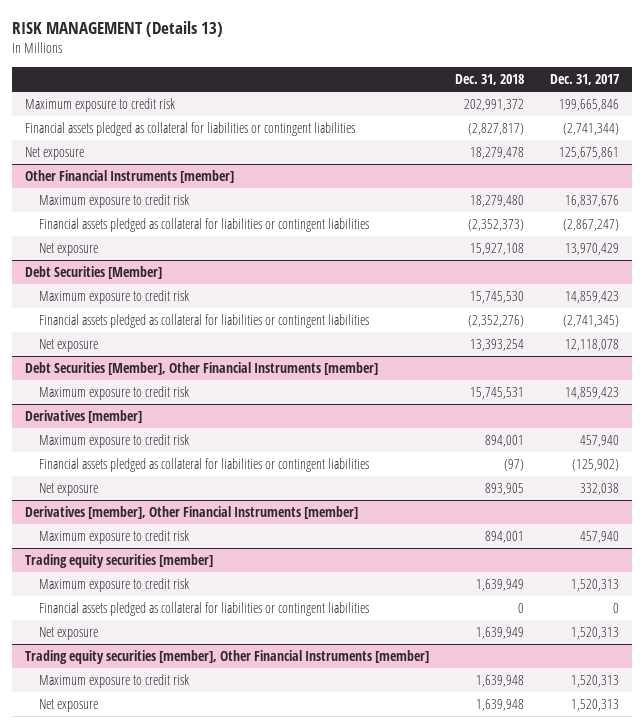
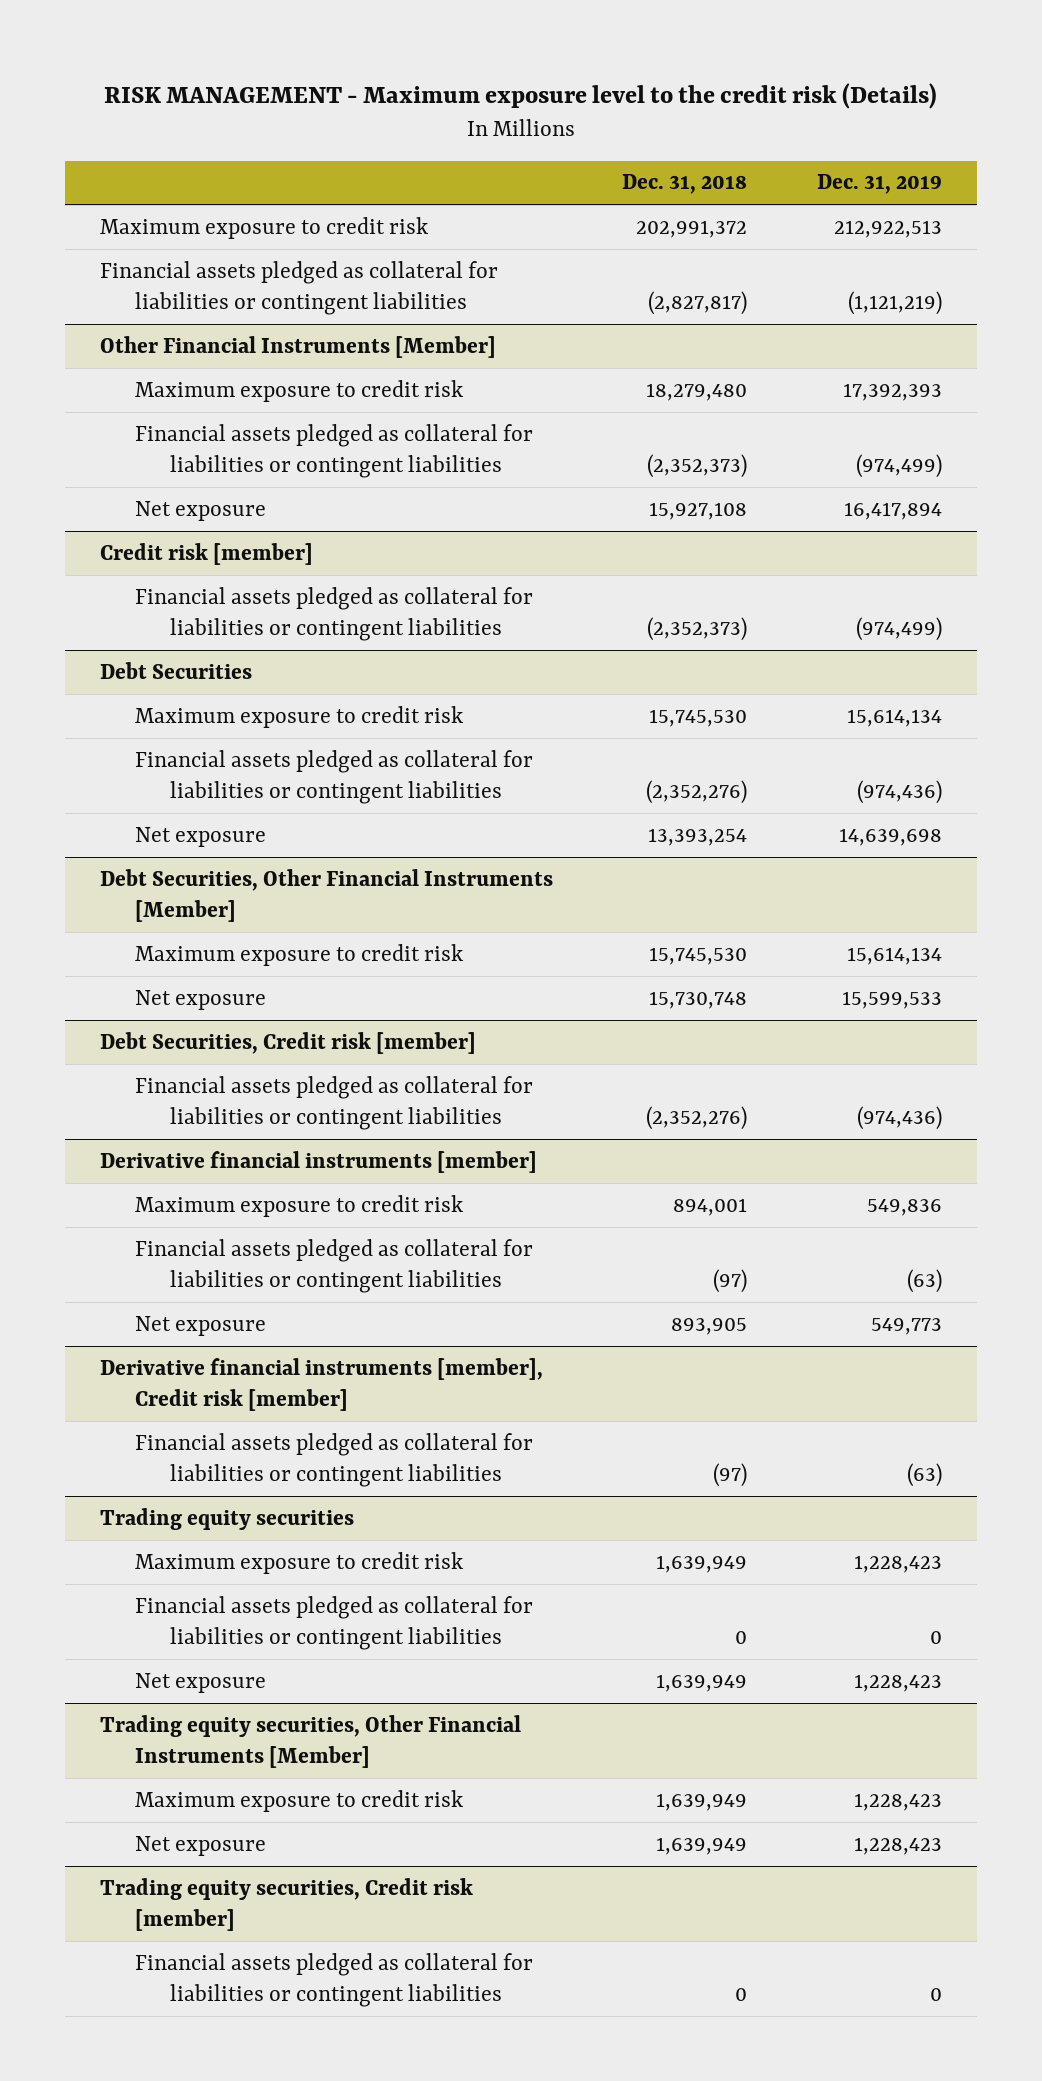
- RISK MANAGEMENT (Details 13)
+ RISK MANAGEMENT - Maximum exposure level to the credit risk (Details)
- | Dec. 31, 2018 | Dec. 31, 2017
+ | Dec. 31, 2018 | Dec. 31, 2019
- Net exposure | 18,279,478 | 125,675,861
- Other Financial Instruments [member]
+ Other Financial Instruments [Member]
- Debt Securities [Member]
+ Credit risk [member]
+ Financial assets pledged as collateral for liabilities or contingent liabilities | (2,352,373) | (974,499)
+ Debt Securities
- Debt Securities [Member], Other Financial Instruments [member]
- Maximum exposure to credit risk | 15,745,531 | 14,859,423
- Derivatives [member]
+ Debt Securities, Other Financial Instruments [Member]
+ Maximum exposure to credit risk | 15,745,530 | 15,614,134
+ Net exposure | 15,730,748 | 15,599,533
+ Debt Securities, Credit risk [member]
+ Financial assets pledged as collateral for liabilities or contingent liabilities | (2,352,276) | (974,436)
+ Derivative financial instruments [member]
- Derivatives [member], Other Financial Instruments [member]
- Maximum exposure to credit risk | 894,001 | 457,940
- Trading equity securities [member]
+ Derivative financial instruments [member], Credit risk [member]
+ Financial assets pledged as collateral for liabilities or contingent liabilities | (97) | (63)
+ Trading equity securities
- Trading equity securities [member], Other Financial Instruments [member]
- Maximum exposure to credit risk | 1,639,948 | 1,520,313
- Net exposure | 1,639,948 | 1,520,313
+ Trading equity securities, Other Financial Instruments [Member]
+ Maximum exposure to credit risk | 1,639,949 | 1,228,423
+ Net exposure | 1,639,949 | 1,228,423
+ Trading equity securities, Credit risk [member]
+ Financial assets pledged as collateral for liabilities or contingent liabilities | 0 | 0

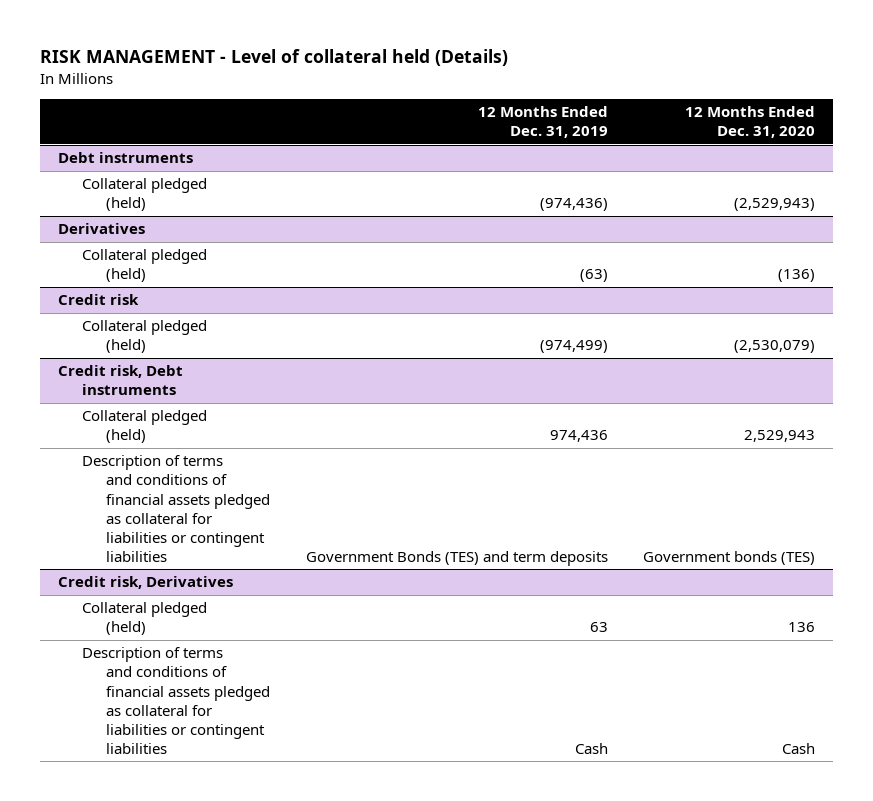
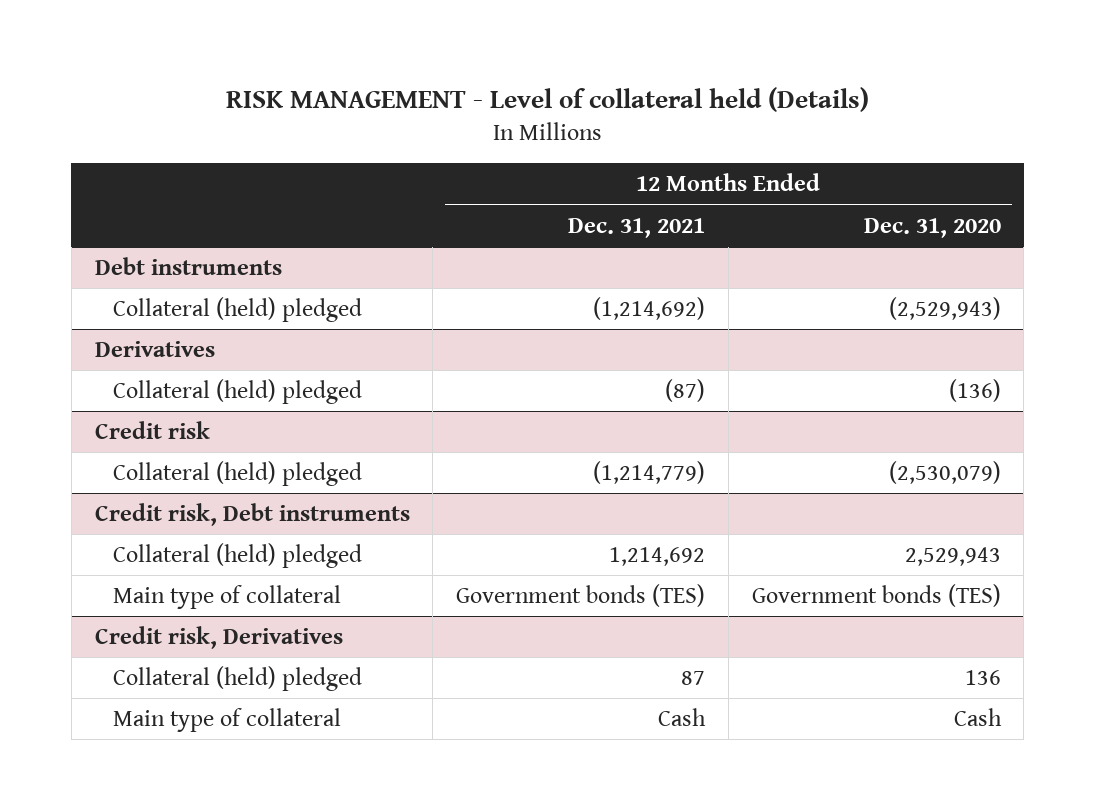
- | 12 Months Ended Dec. 31, 2019 | 12 Months Ended Dec. 31, 2020
+ | 12 Months Ended Dec. 31, 2021 | 12 Months Ended Dec. 31, 2020
@ Debt instruments
- Collateral pledged (held) | (974,436) | (2,529,943)
+ Collateral (held) pledged | (1,214,692) | (2,529,943)
@ Derivatives
- Collateral pledged (held) | (63) | (136)
+ Collateral (held) pledged | (87) | (136)
@ Credit risk
- Collateral pledged (held) | (974,499) | (2,530,079)
+ Collateral (held) pledged | (1,214,779) | (2,530,079)
@ Credit risk, Debt instruments
- Collateral pledged (held) | 974,436 | 2,529,943
- Description of terms and conditions of financial assets pledged as collateral for liabilities or contingent liabilities | Government Bonds (TES) and term deposits | Government bonds (TES)
+ Collateral (held) pledged | 1,214,692 | 2,529,943
+ Main type of collateral | Government bonds (TES) | Government bonds (TES)
@ Credit risk, Derivatives
- Collateral pledged (held) | 63 | 136
- Description of terms and conditions of financial assets pledged as collateral for liabilities or contingent liabilities | Cash | Cash
+ Collateral (held) pledged | 87 | 136
+ Main type of collateral | Cash | Cash

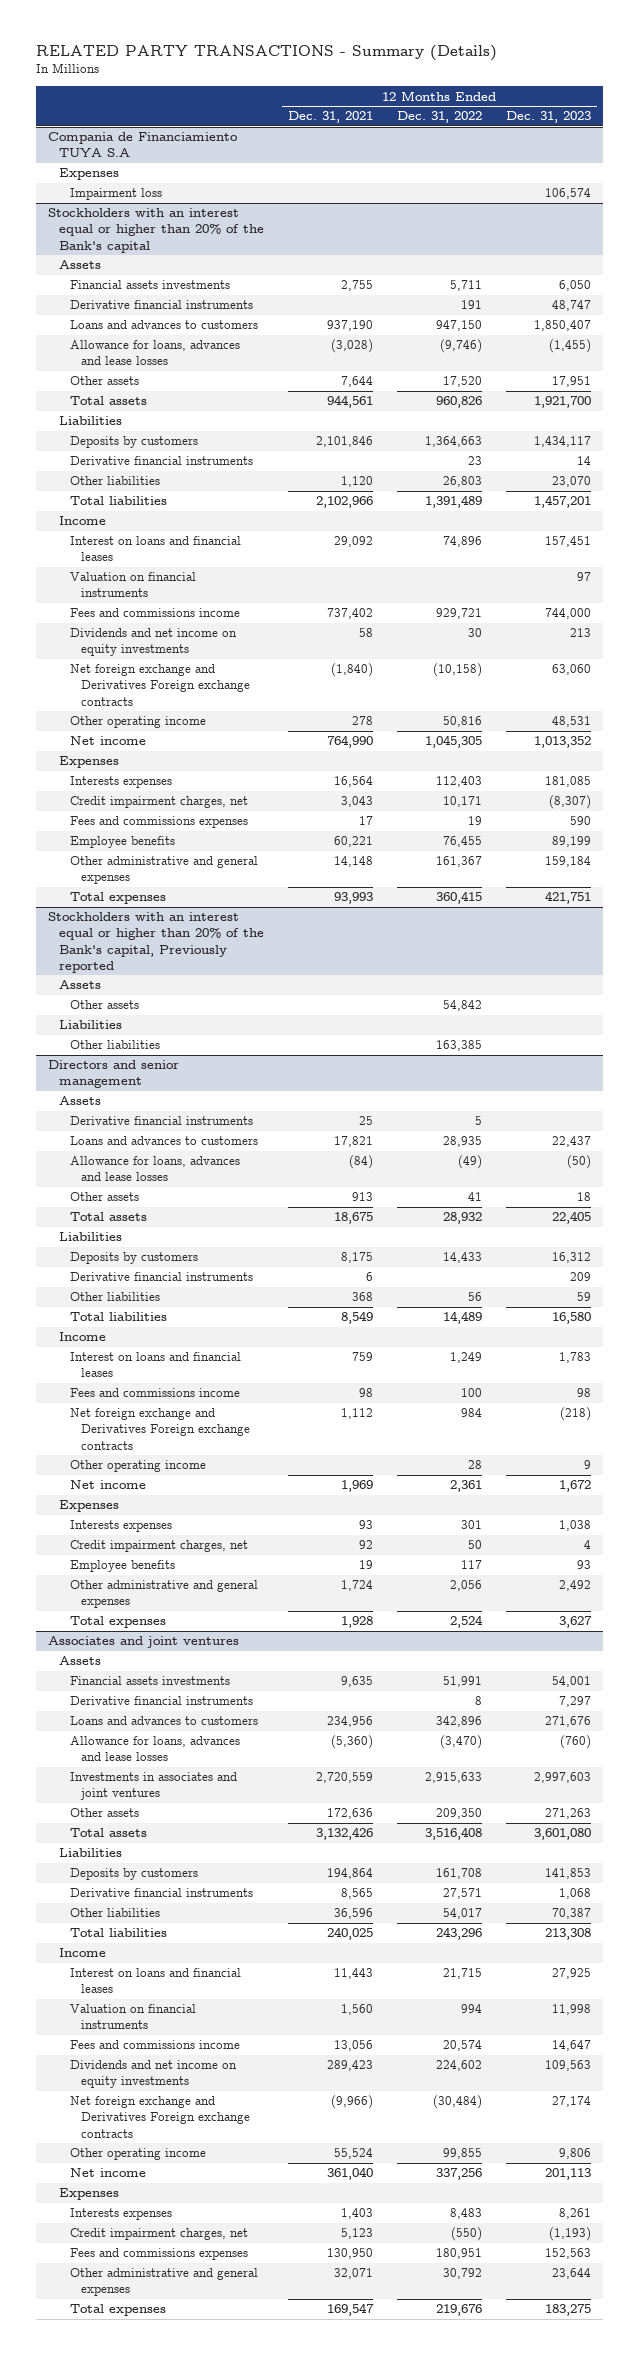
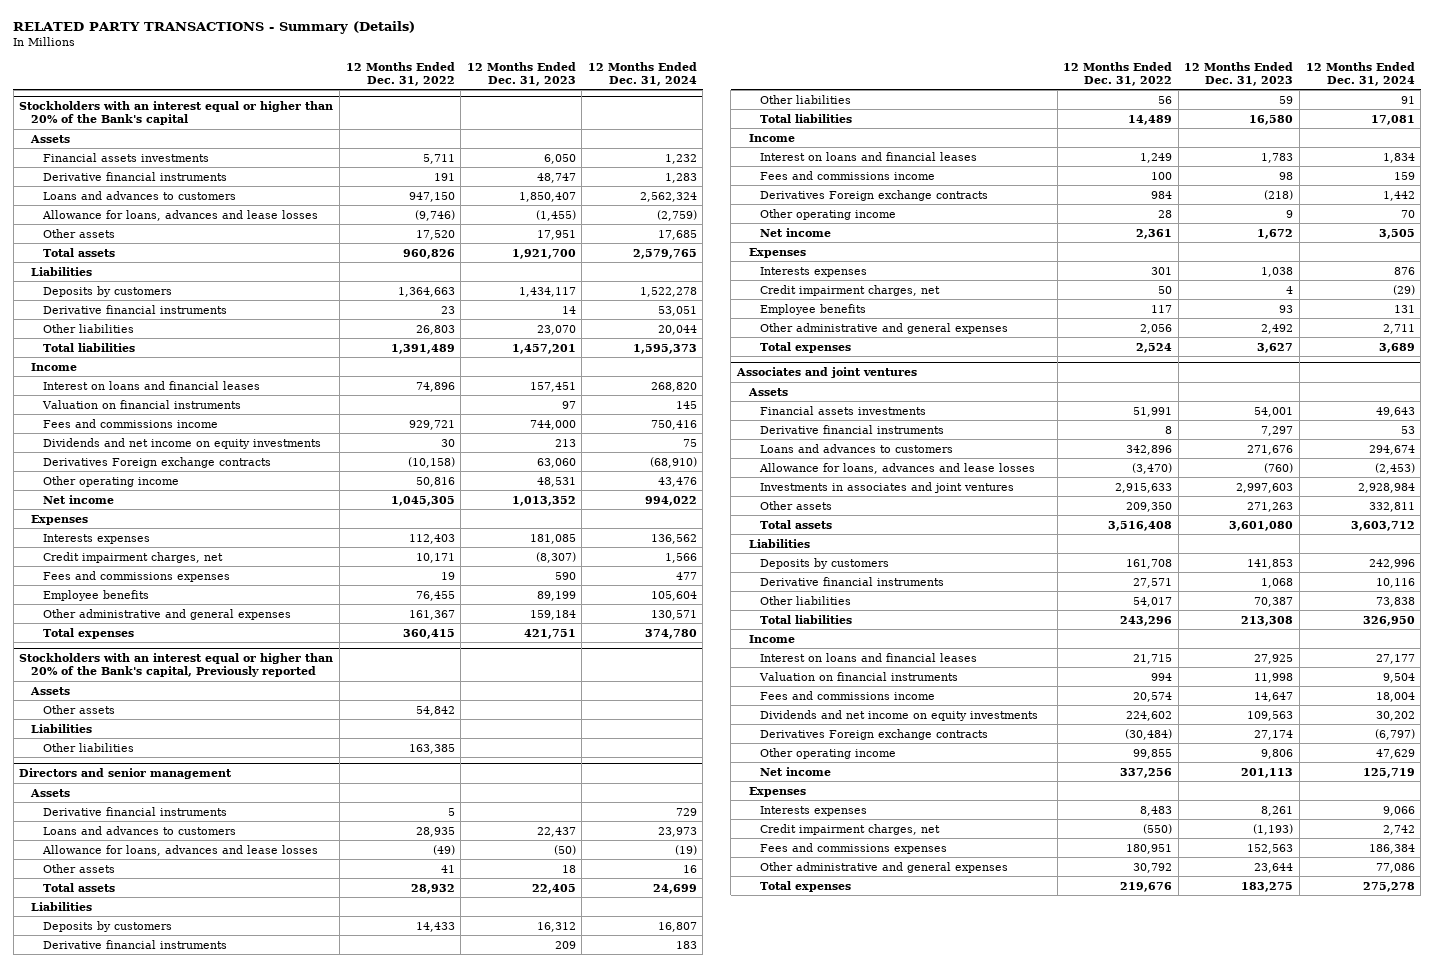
- | 12 Months Ended Dec. 31, 2021 | 12 Months Ended Dec. 31, 2022 | 12 Months Ended Dec. 31, 2023
+ | 12 Months Ended Dec. 31, 2022 | 12 Months Ended Dec. 31, 2023 | 12 Months Ended Dec. 31, 2024
- Compania de Financiamiento TUYA S.A
- Expenses
- Impairment loss | | | 106,574
@ Stockholders with an interest equal or higher than 20% of the Bank's capital
- Net foreign exchange and Derivatives Foreign exchange contracts | (1,840) | (10,158) | 63,060
+ Derivatives Foreign exchange contracts | (10,158) | 63,060 | (68,910)
@ Directors and senior management
- Net foreign exchange and Derivatives Foreign exchange contracts | 1,112 | 984 | (218)
+ Derivatives Foreign exchange contracts | 984 | (218) | 1,442
@ Associates and joint ventures
- Net foreign exchange and Derivatives Foreign exchange contracts | (9,966) | (30,484) | 27,174
+ Derivatives Foreign exchange contracts | (30,484) | 27,174 | (6,797)

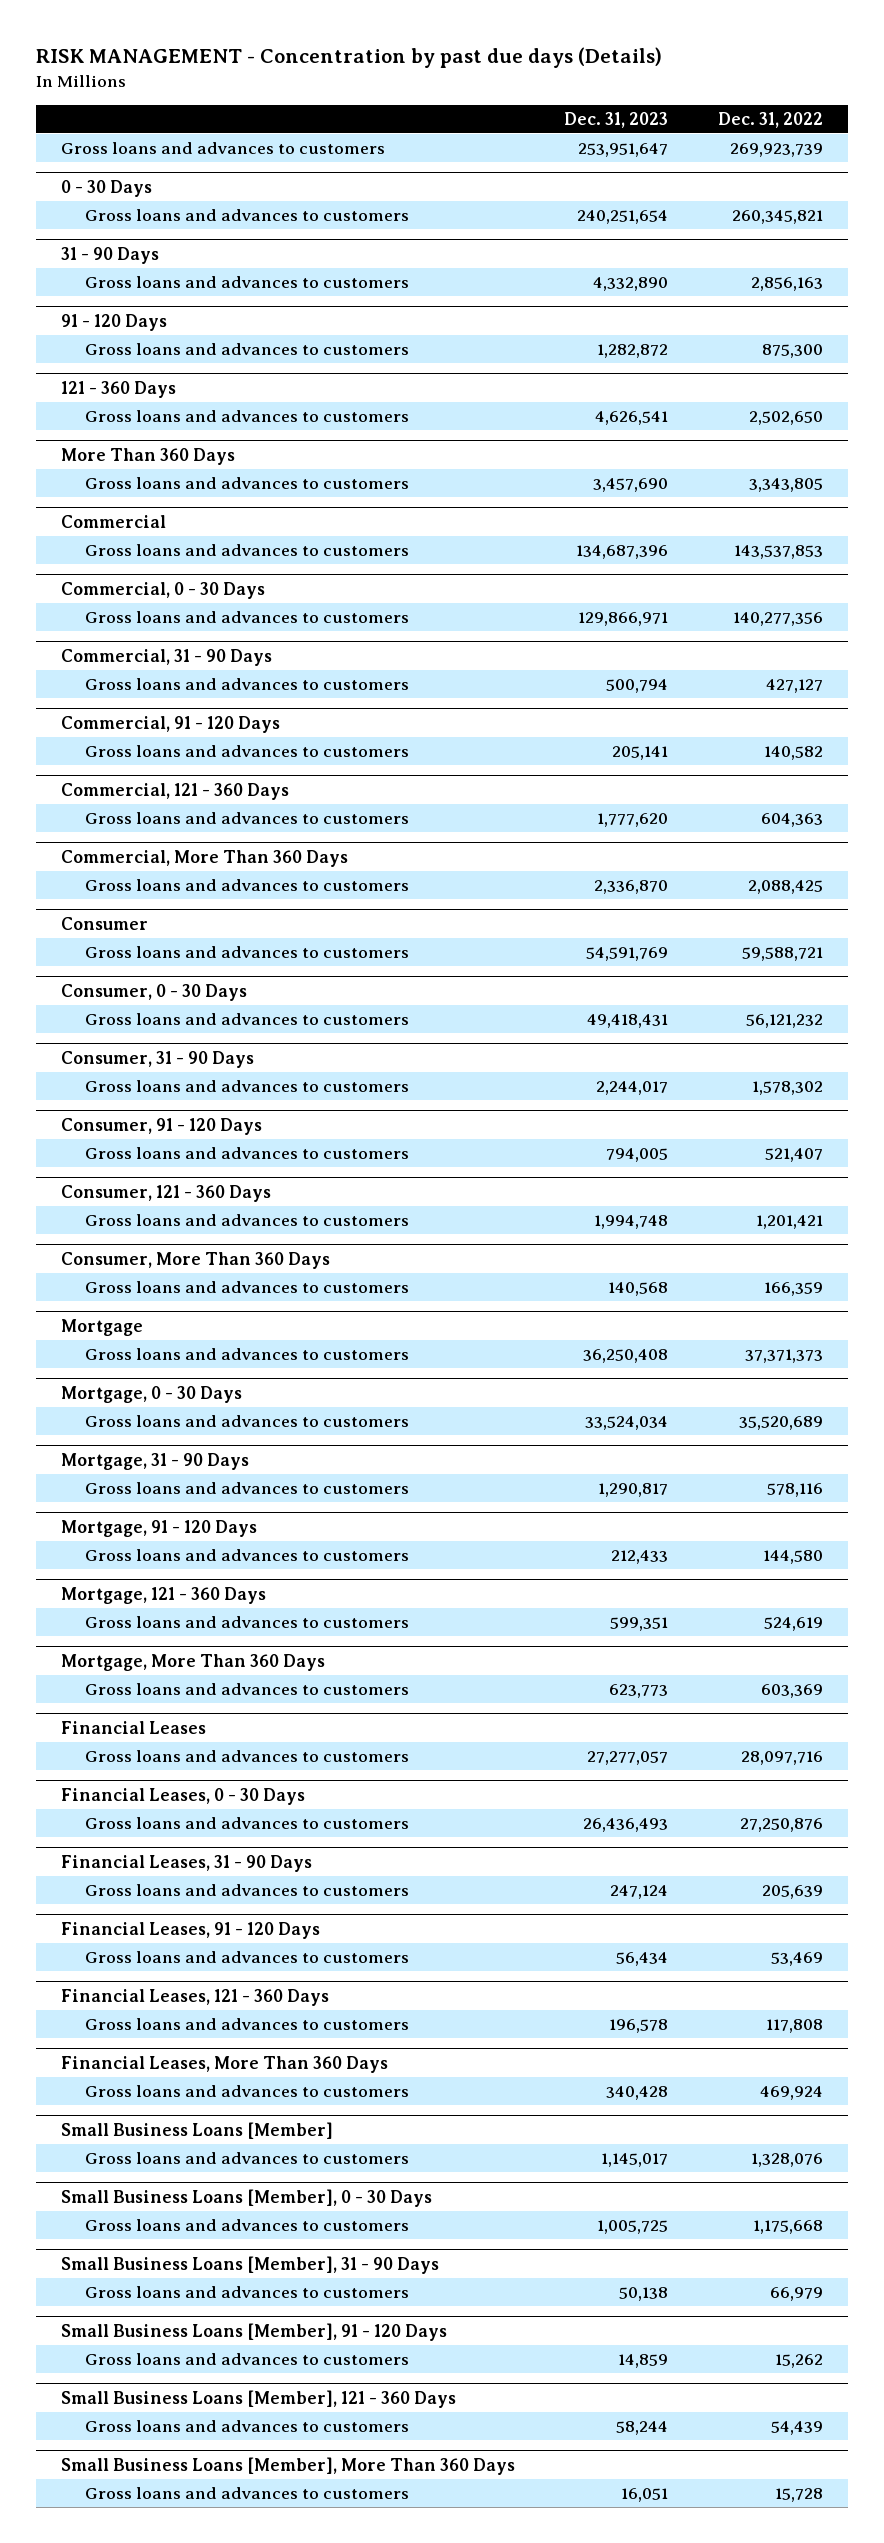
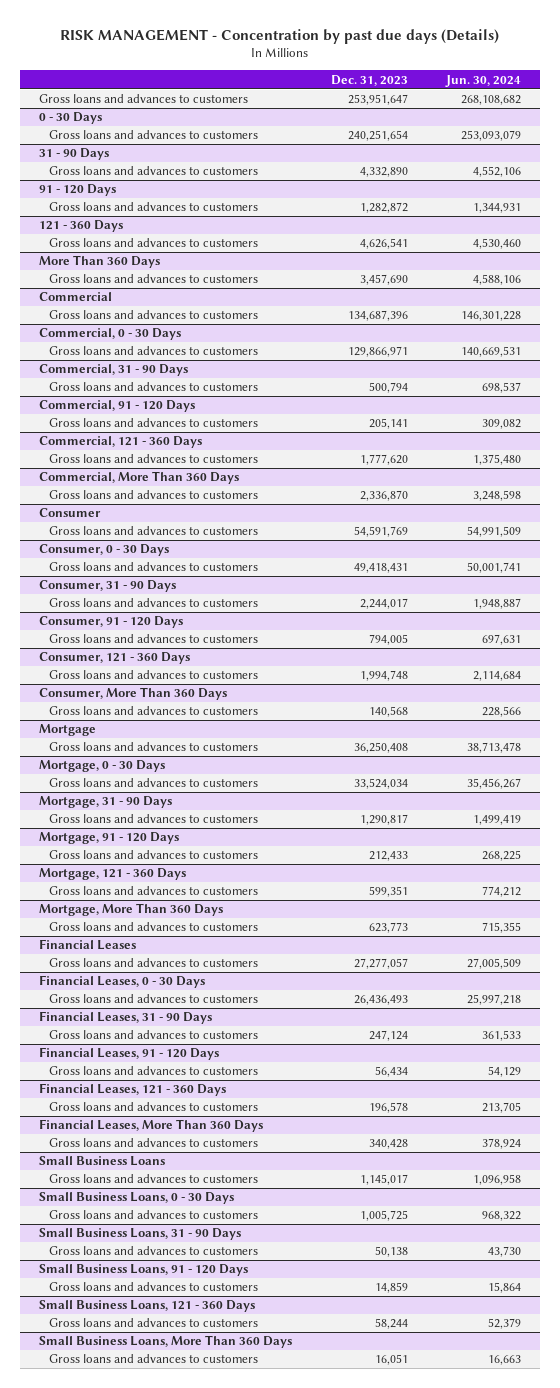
- | Dec. 31, 2023 | Dec. 31, 2022
+ | Dec. 31, 2023 | Jun. 30, 2024
- Small Business Loans [Member]
+ Small Business Loans
- Small Business Loans [Member], 0 - 30 Days
+ Small Business Loans, 0 - 30 Days
- Small Business Loans [Member], 31 - 90 Days
+ Small Business Loans, 31 - 90 Days
- Small Business Loans [Member], 91 - 120 Days
+ Small Business Loans, 91 - 120 Days
- Small Business Loans [Member], 121 - 360 Days
+ Small Business Loans, 121 - 360 Days
- Small Business Loans [Member], More Than 360 Days
+ Small Business Loans, More Than 360 Days

